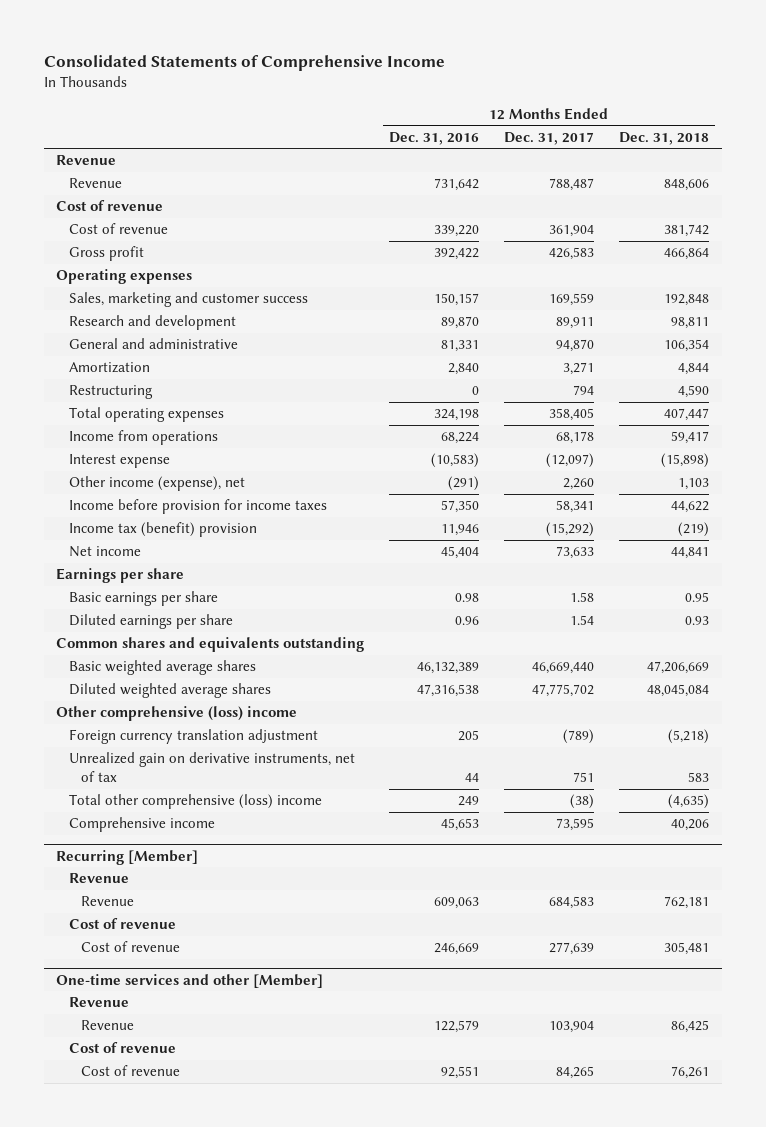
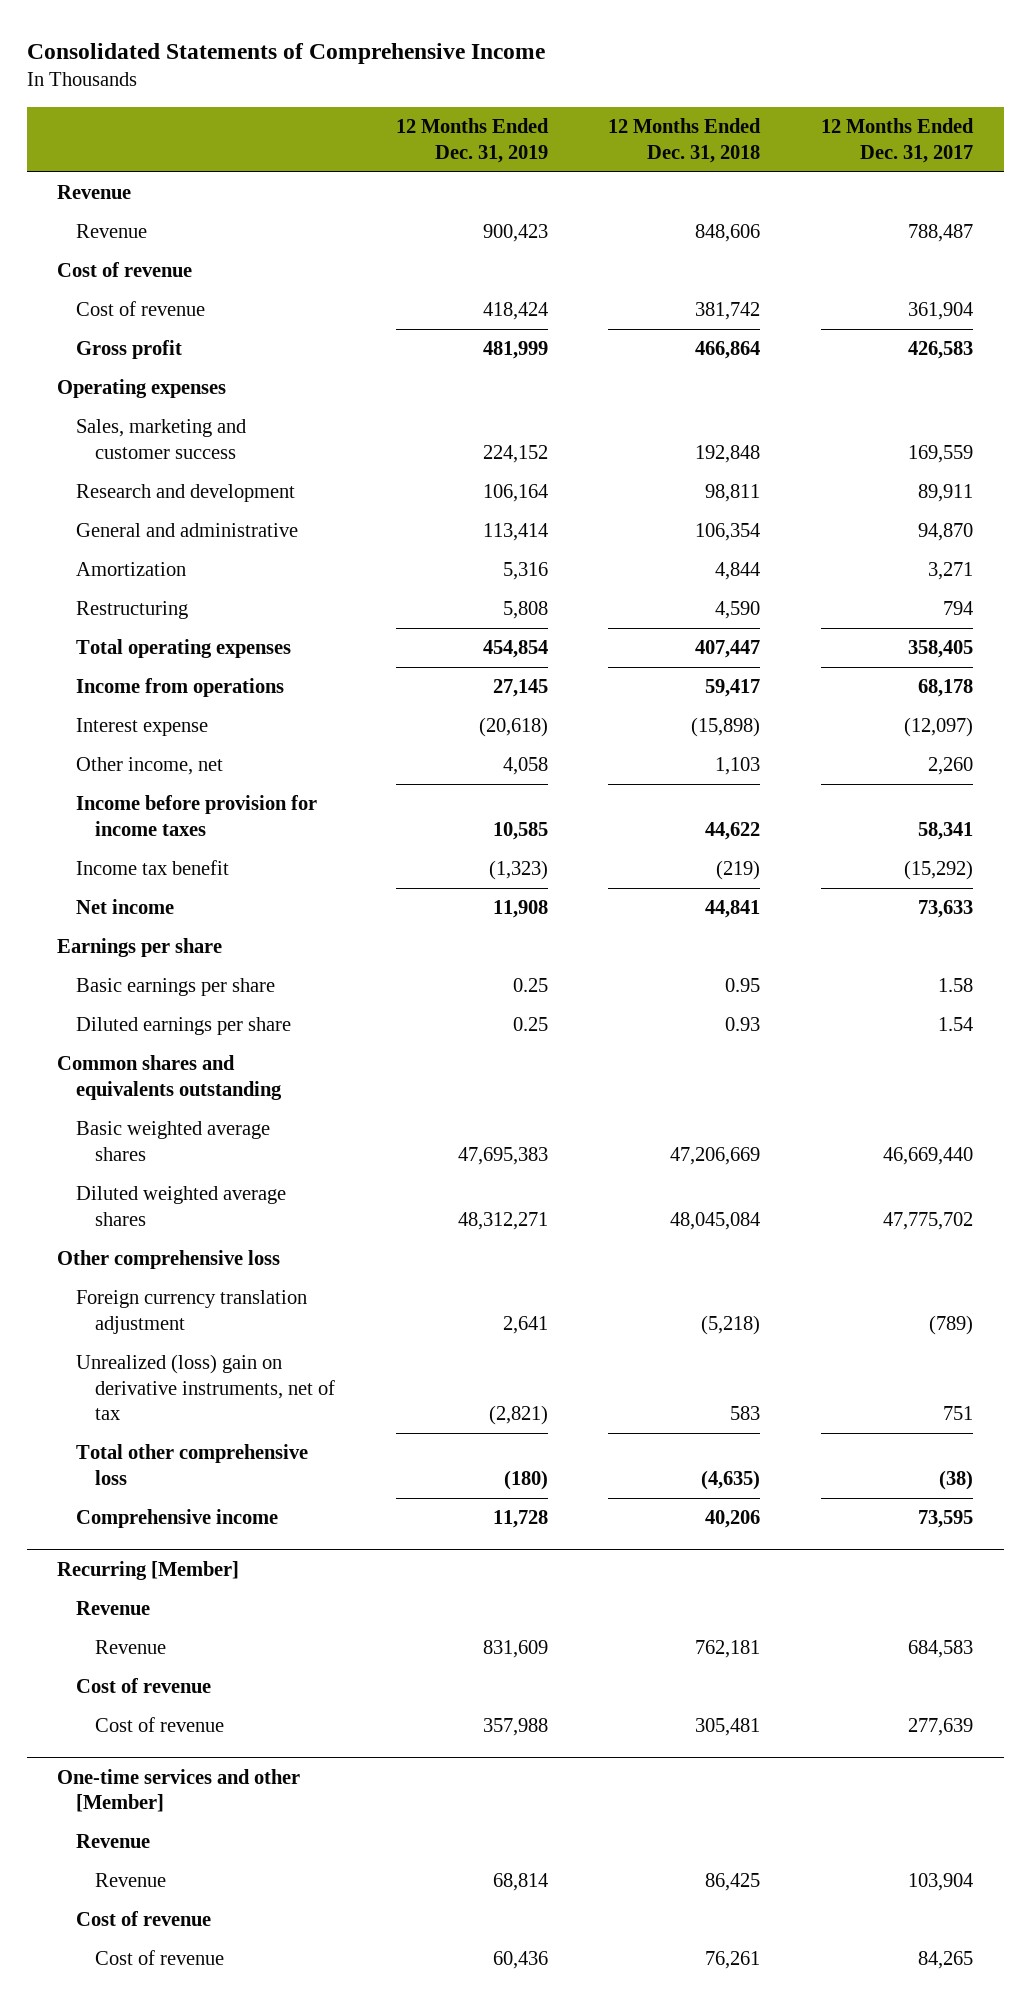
- | 12 Months Ended Dec. 31, 2016 | 12 Months Ended Dec. 31, 2017 | 12 Months Ended Dec. 31, 2018
+ | 12 Months Ended Dec. 31, 2019 | 12 Months Ended Dec. 31, 2018 | 12 Months Ended Dec. 31, 2017
- Other income (expense), net | (291) | 2,260 | 1,103
+ Other income, net | 4,058 | 1,103 | 2,260
- Income tax (benefit) provision | 11,946 | (15,292) | (219)
+ Income tax benefit | (1,323) | (219) | (15,292)
- Other comprehensive (loss) income
+ Other comprehensive loss
- Unrealized gain on derivative instruments, net of tax | 44 | 751 | 583
- Total other comprehensive (loss) income | 249 | (38) | (4,635)
+ Unrealized (loss) gain on derivative instruments, net of tax | (2,821) | 583 | 751
+ Total other comprehensive loss | (180) | (4,635) | (38)

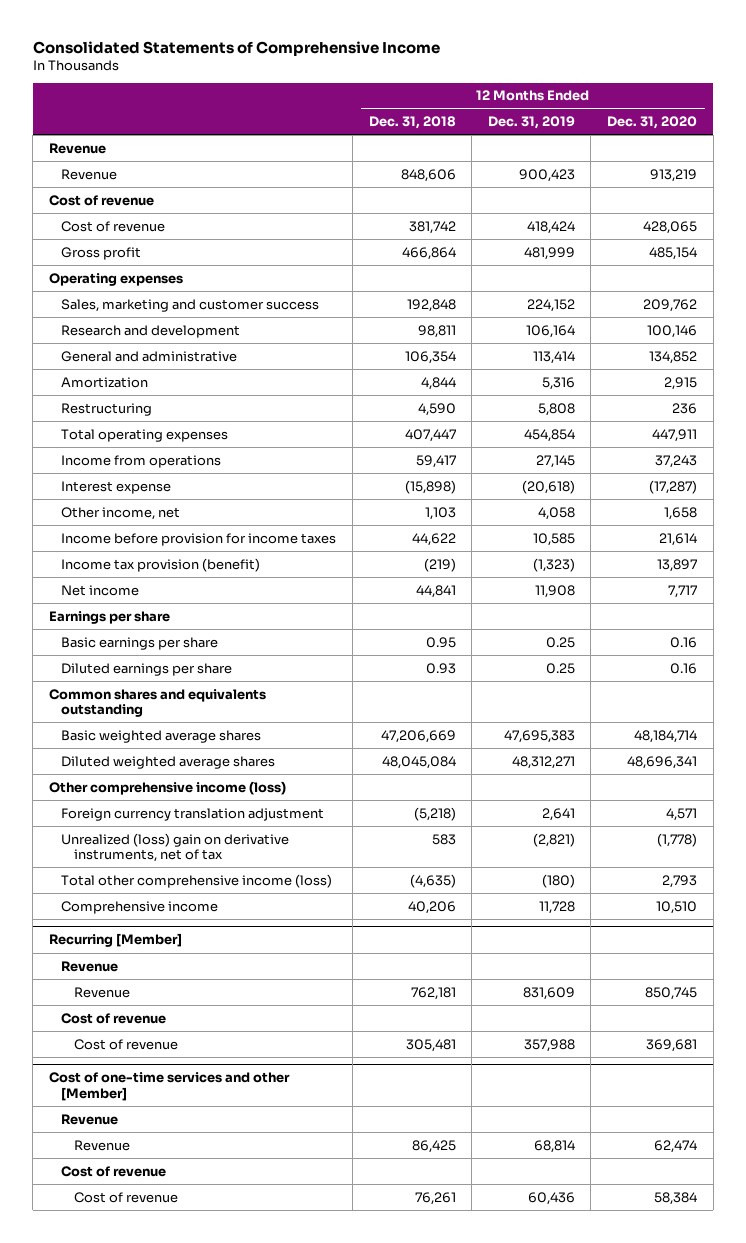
- | 12 Months Ended Dec. 31, 2019 | 12 Months Ended Dec. 31, 2018 | 12 Months Ended Dec. 31, 2017
+ | 12 Months Ended Dec. 31, 2018 | 12 Months Ended Dec. 31, 2019 | 12 Months Ended Dec. 31, 2020
- Income tax benefit | (1,323) | (219) | (15,292)
+ Income tax provision (benefit) | (219) | (1,323) | 13,897
- Other comprehensive loss
+ Other comprehensive income (loss)
- Total other comprehensive loss | (180) | (4,635) | (38)
+ Total other comprehensive income (loss) | (4,635) | (180) | 2,793
- One-time services and other [Member]
+ Cost of one-time services and other [Member]

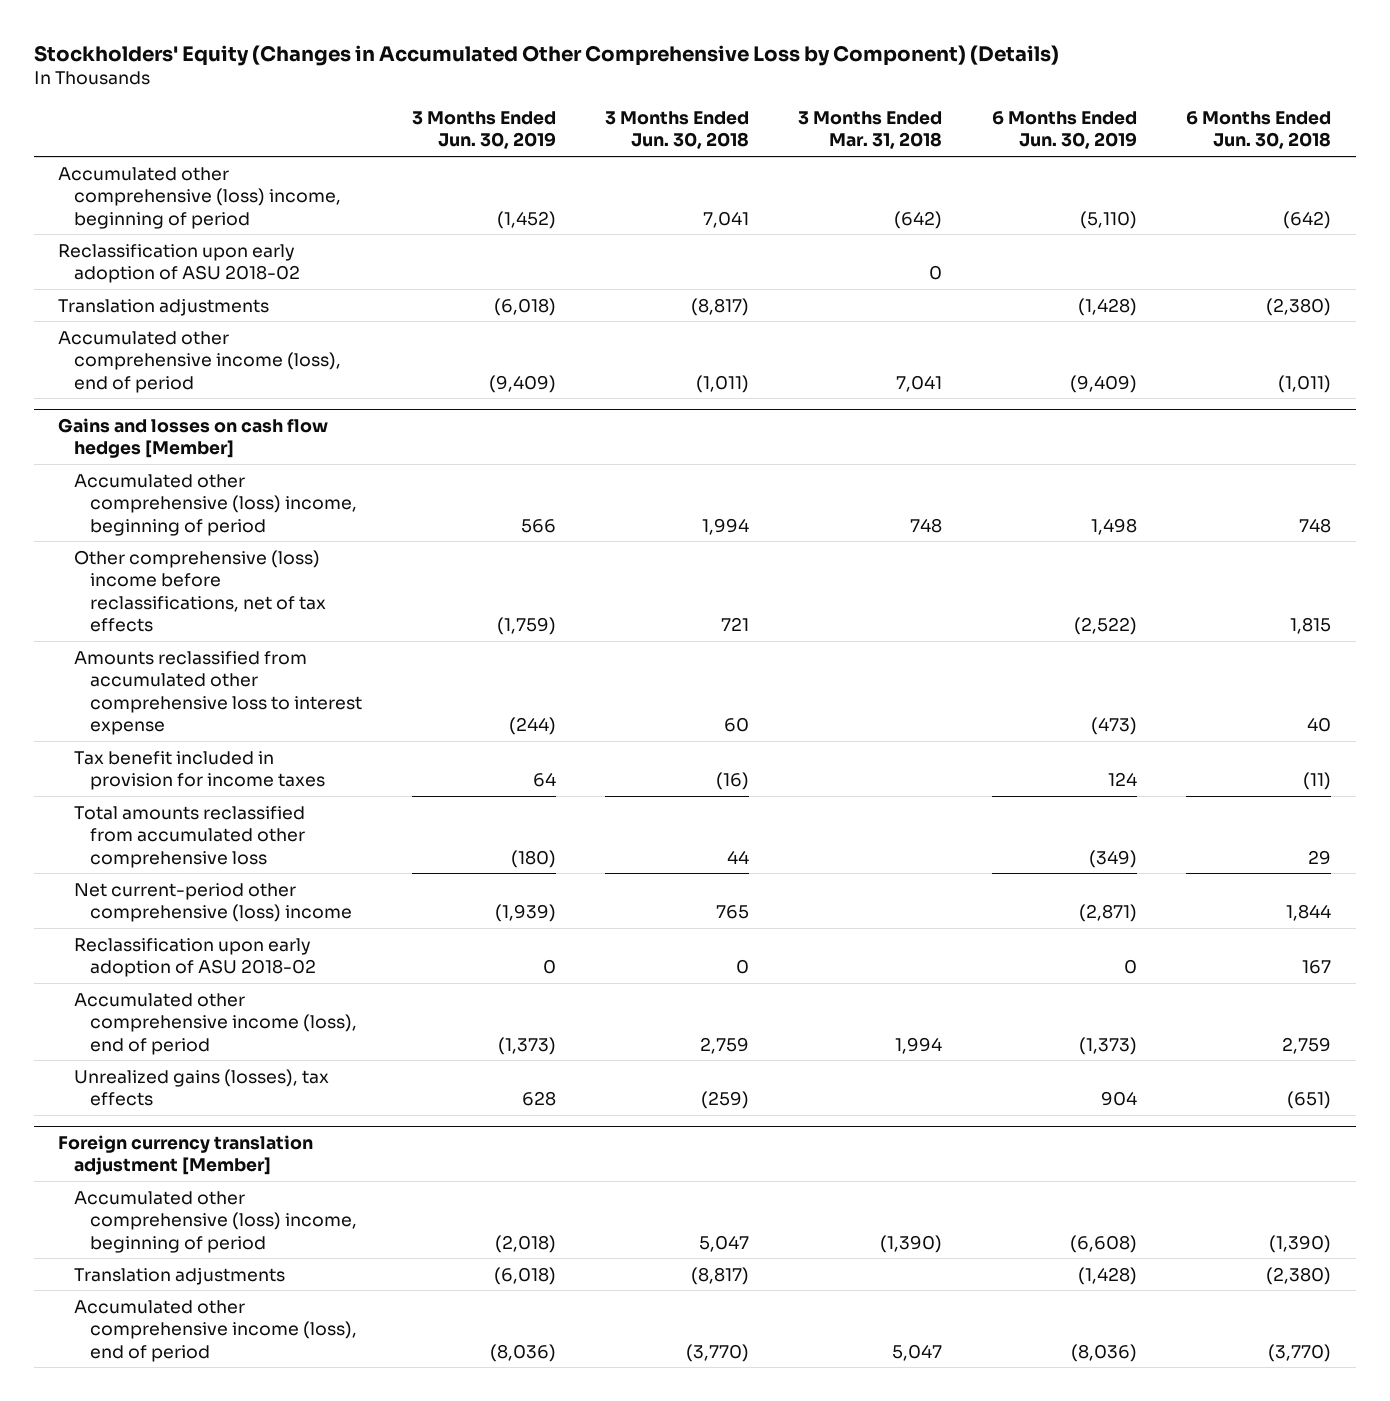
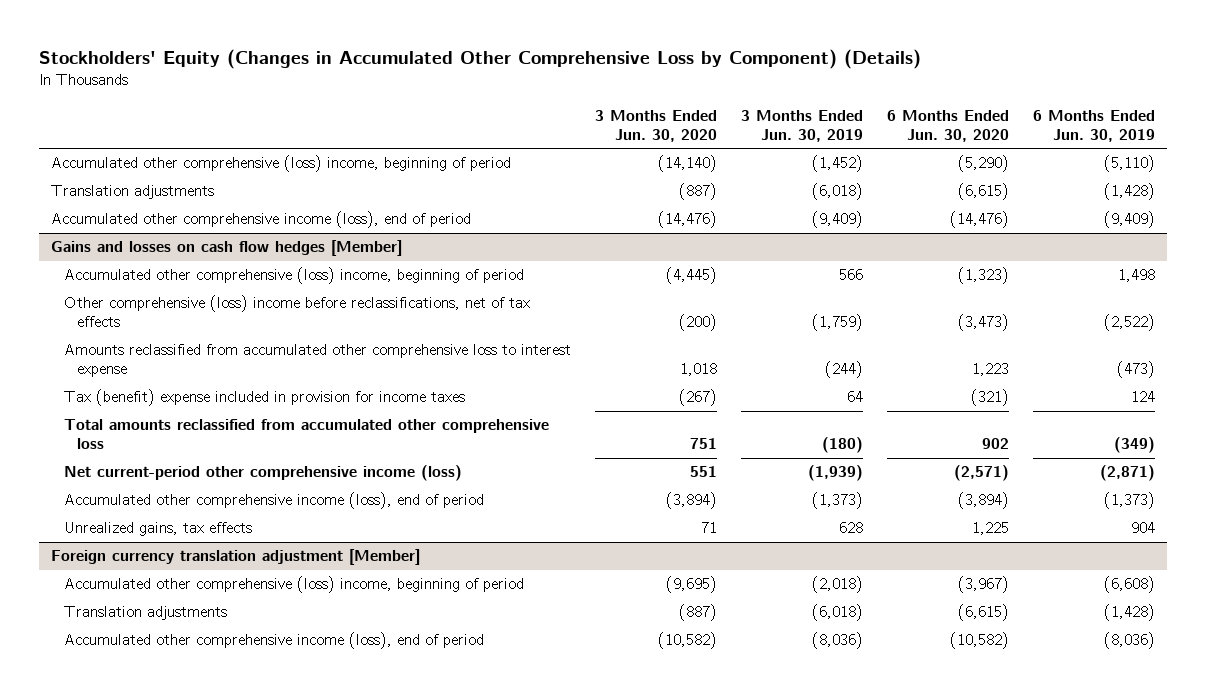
- | 3 Months Ended Jun. 30, 2019 | 3 Months Ended Jun. 30, 2018 | 3 Months Ended Mar. 31, 2018 | 6 Months Ended Jun. 30, 2019 | 6 Months Ended Jun. 30, 2018
+ | 3 Months Ended Jun. 30, 2020 | 3 Months Ended Jun. 30, 2019 | 6 Months Ended Jun. 30, 2020 | 6 Months Ended Jun. 30, 2019
- Reclassification upon early adoption of ASU 2018-02 | | | 0 | |
@ Gains and losses on cash flow hedges [Member]
- Tax benefit included in provision for income taxes | 64 | (16) | | 124 | (11)
+ Tax (benefit) expense included in provision for income taxes | (267) | 64 | (321) | 124
- Net current-period other comprehensive (loss) income | (1,939) | 765 | | (2,871) | 1,844
- Reclassification upon early adoption of ASU 2018-02 | 0 | 0 | | 0 | 167
+ Net current-period other comprehensive income (loss) | 551 | (1,939) | (2,571) | (2,871)
- Unrealized gains (losses), tax effects | 628 | (259) | | 904 | (651)
+ Unrealized gains, tax effects | 71 | 628 | 1,225 | 904

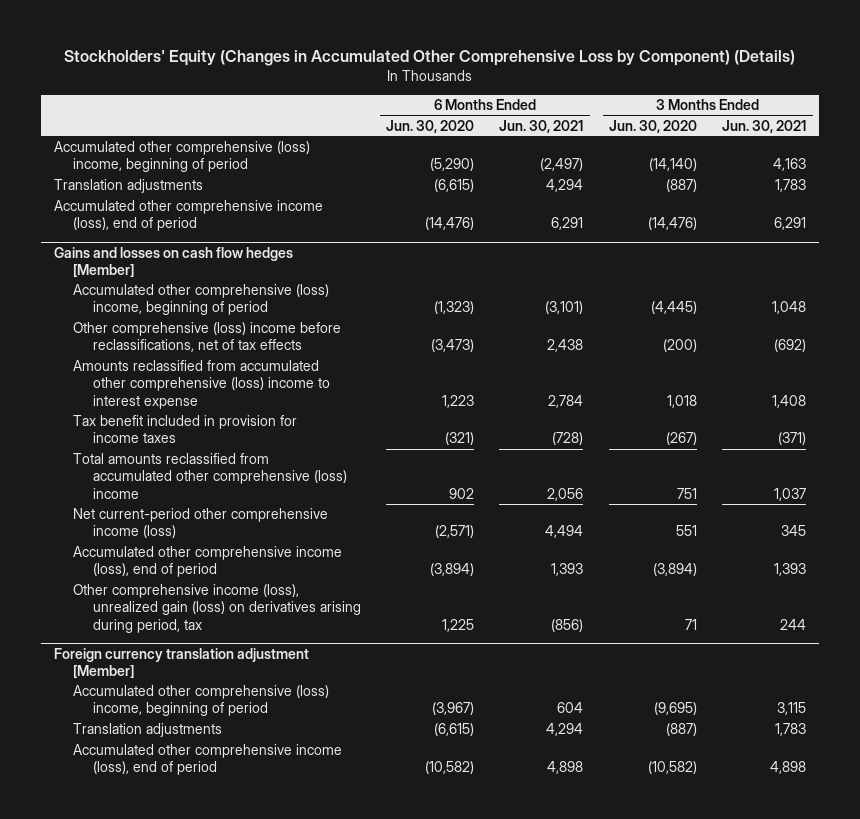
- | 3 Months Ended Jun. 30, 2020 | 3 Months Ended Jun. 30, 2019 | 6 Months Ended Jun. 30, 2020 | 6 Months Ended Jun. 30, 2019
+ | 6 Months Ended Jun. 30, 2020 | 6 Months Ended Jun. 30, 2021 | 3 Months Ended Jun. 30, 2020 | 3 Months Ended Jun. 30, 2021
@ Gains and losses on cash flow hedges [Member]
- Amounts reclassified from accumulated other comprehensive loss to interest expense | 1,018 | (244) | 1,223 | (473)
- Tax (benefit) expense included in provision for income taxes | (267) | 64 | (321) | 124
- Total amounts reclassified from accumulated other comprehensive loss | 751 | (180) | 902 | (349)
+ Amounts reclassified from accumulated other comprehensive (loss) income to interest expense | 1,223 | 2,784 | 1,018 | 1,408
+ Tax benefit included in provision for income taxes | (321) | (728) | (267) | (371)
+ Total amounts reclassified from accumulated other comprehensive (loss) income | 902 | 2,056 | 751 | 1,037
- Unrealized gains, tax effects | 71 | 628 | 1,225 | 904
+ Other comprehensive income (loss), unrealized gain (loss) on derivatives arising during period, tax | 1,225 | (856) | 71 | 244

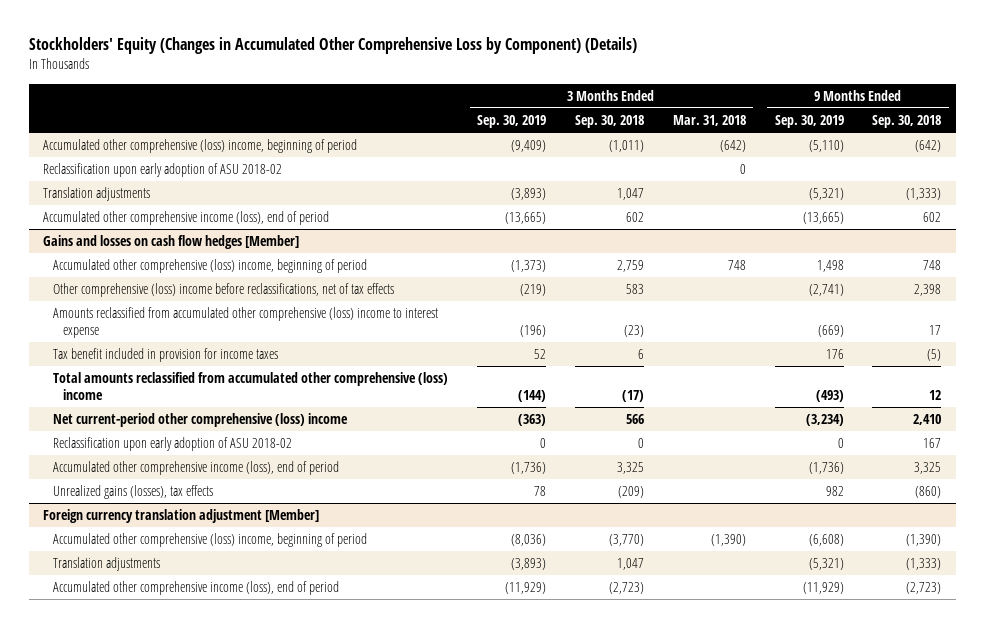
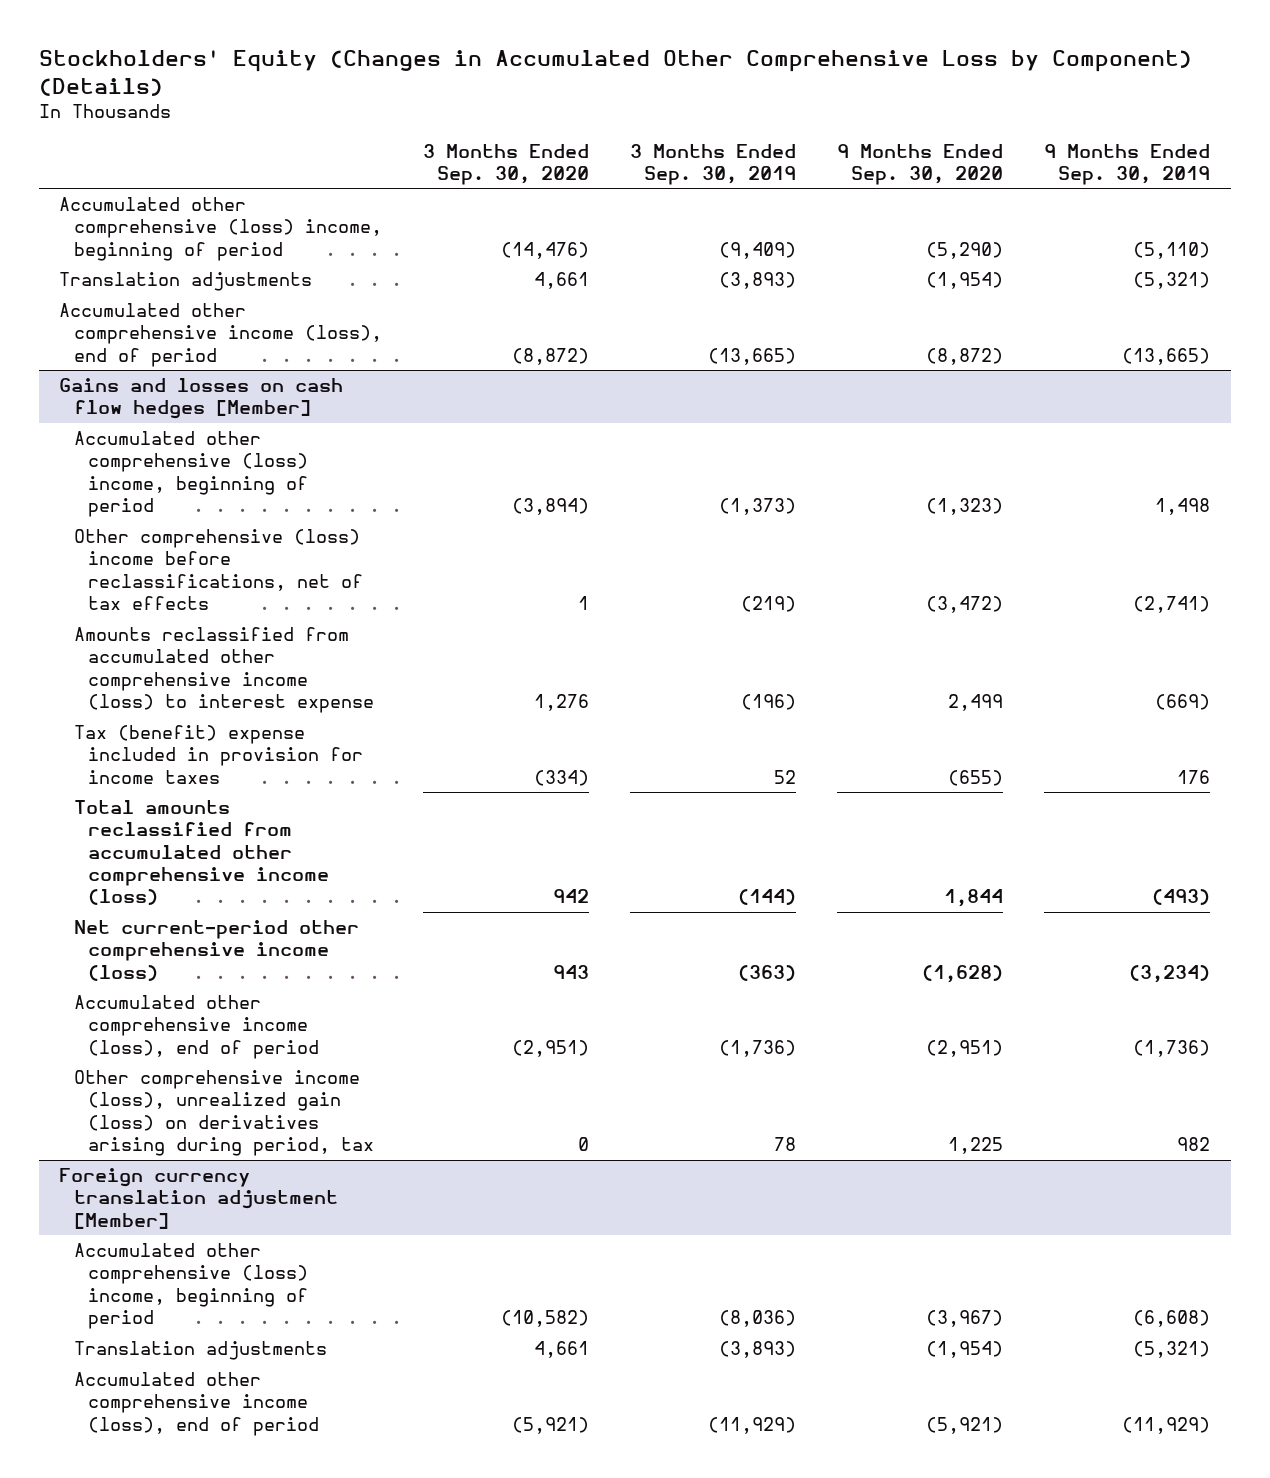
- | 3 Months Ended Sep. 30, 2019 | 3 Months Ended Sep. 30, 2018 | 3 Months Ended Mar. 31, 2018 | 9 Months Ended Sep. 30, 2019 | 9 Months Ended Sep. 30, 2018
+ | 3 Months Ended Sep. 30, 2020 | 3 Months Ended Sep. 30, 2019 | 9 Months Ended Sep. 30, 2020 | 9 Months Ended Sep. 30, 2019
- Reclassification upon early adoption of ASU 2018-02 | | | 0 | |
@ Gains and losses on cash flow hedges [Member]
- Amounts reclassified from accumulated other comprehensive (loss) income to interest expense | (196) | (23) | | (669) | 17
- Tax benefit included in provision for income taxes | 52 | 6 | | 176 | (5)
- Total amounts reclassified from accumulated other comprehensive (loss) income | (144) | (17) | | (493) | 12
- Net current-period other comprehensive (loss) income | (363) | 566 | | (3,234) | 2,410
- Reclassification upon early adoption of ASU 2018-02 | 0 | 0 | | 0 | 167
+ Amounts reclassified from accumulated other comprehensive income (loss) to interest expense | 1,276 | (196) | 2,499 | (669)
+ Tax (benefit) expense included in provision for income taxes | (334) | 52 | (655) | 176
+ Total amounts reclassified from accumulated other comprehensive income (loss) | 942 | (144) | 1,844 | (493)
+ Net current-period other comprehensive income (loss) | 943 | (363) | (1,628) | (3,234)
- Unrealized gains (losses), tax effects | 78 | (209) | | 982 | (860)
+ Other comprehensive income (loss), unrealized gain (loss) on derivatives arising during period, tax | 0 | 78 | 1,225 | 982

